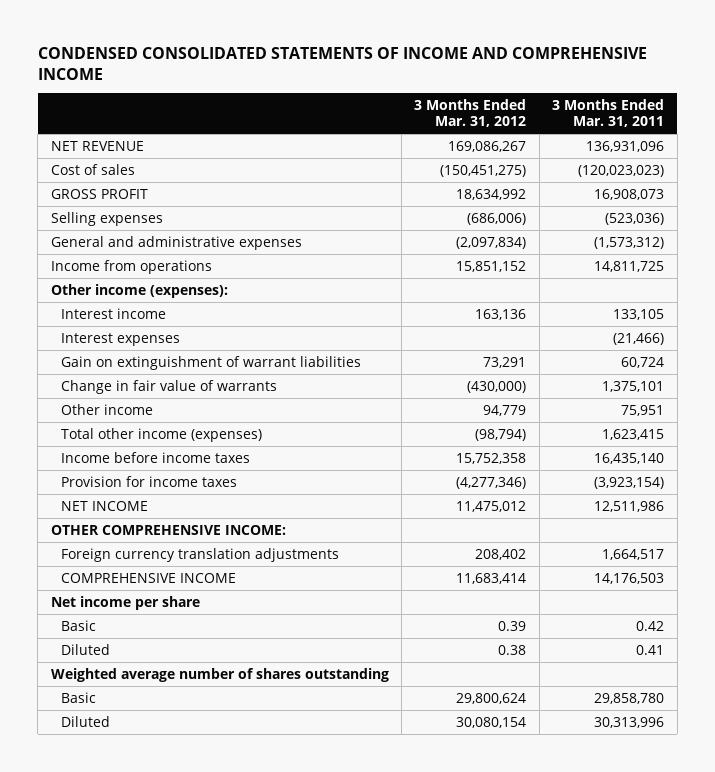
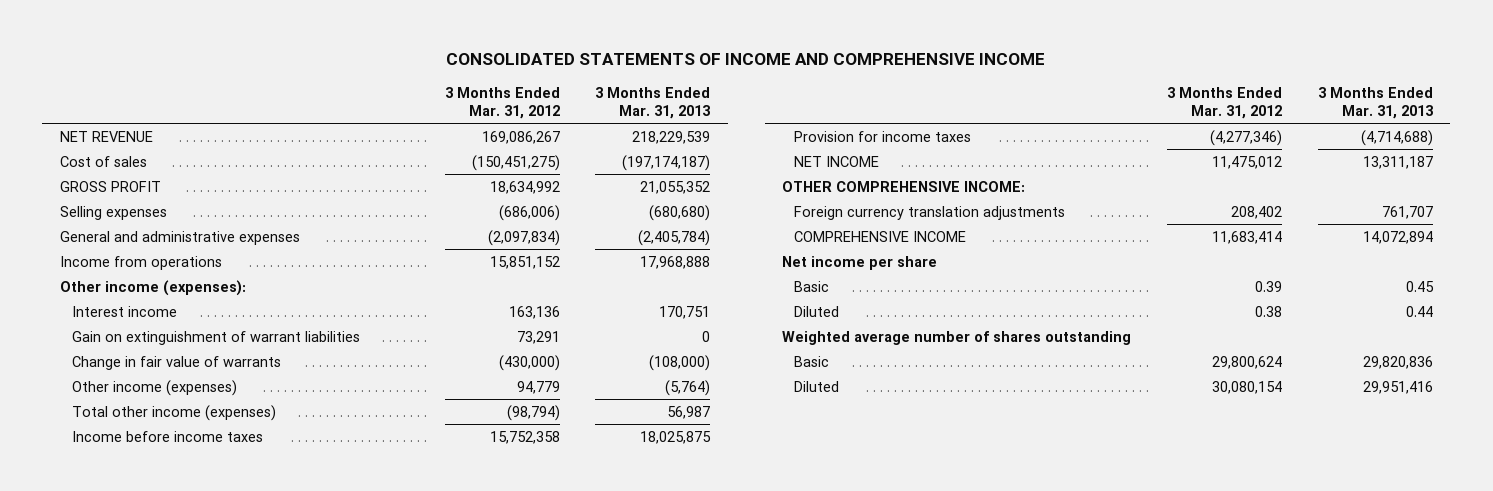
- CONDENSED CONSOLIDATED STATEMENTS OF INCOME AND COMPREHENSIVE INCOME
+ CONSOLIDATED STATEMENTS OF INCOME AND COMPREHENSIVE INCOME
- | 3 Months Ended Mar. 31, 2012 | 3 Months Ended Mar. 31, 2011
+ | 3 Months Ended Mar. 31, 2012 | 3 Months Ended Mar. 31, 2013
- Interest expenses | | (21,466)
- Other income | 94,779 | 75,951
+ Other income (expenses) | 94,779 | (5,764)

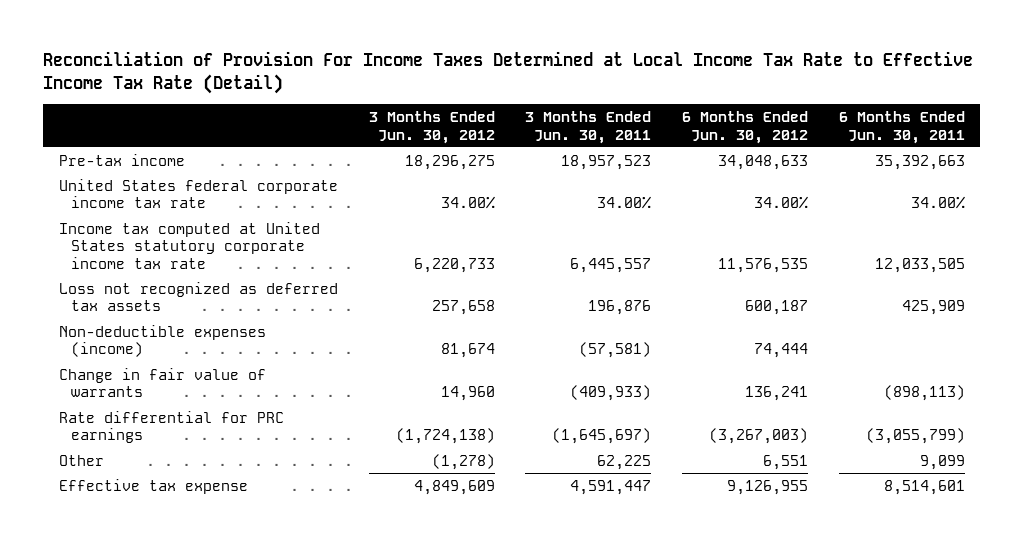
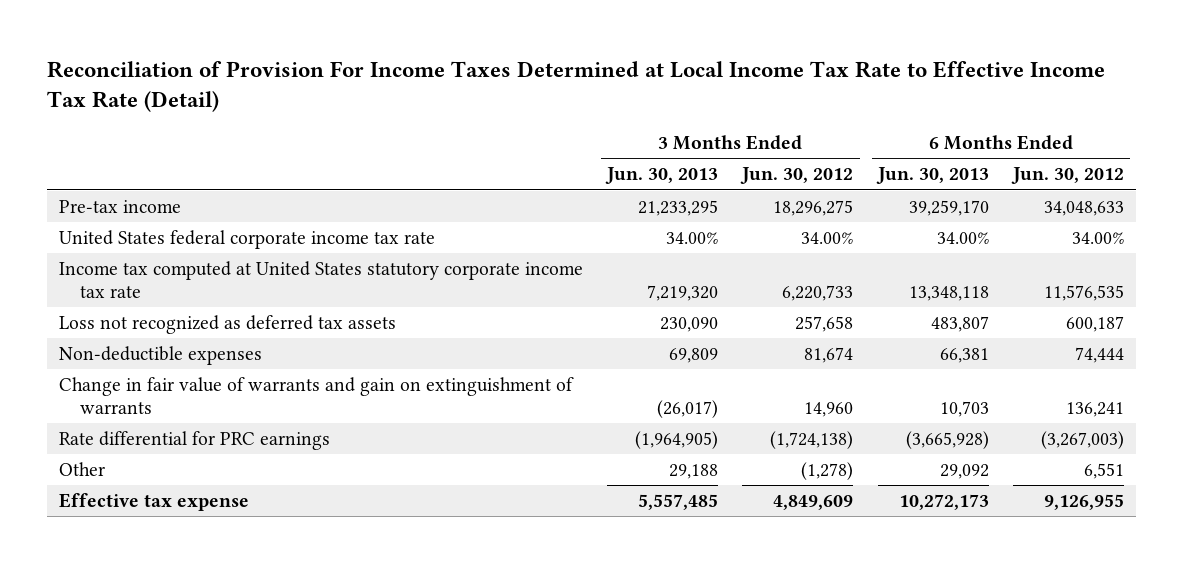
- | 3 Months Ended Jun. 30, 2012 | 3 Months Ended Jun. 30, 2011 | 6 Months Ended Jun. 30, 2012 | 6 Months Ended Jun. 30, 2011
+ | 3 Months Ended Jun. 30, 2013 | 3 Months Ended Jun. 30, 2012 | 6 Months Ended Jun. 30, 2013 | 6 Months Ended Jun. 30, 2012
- Non-deductible expenses (income) | 81,674 | (57,581) | 74,444 |
- Change in fair value of warrants | 14,960 | (409,933) | 136,241 | (898,113)
+ Non-deductible expenses | 69,809 | 81,674 | 66,381 | 74,444
+ Change in fair value of warrants and gain on extinguishment of warrants | (26,017) | 14,960 | 10,703 | 136,241

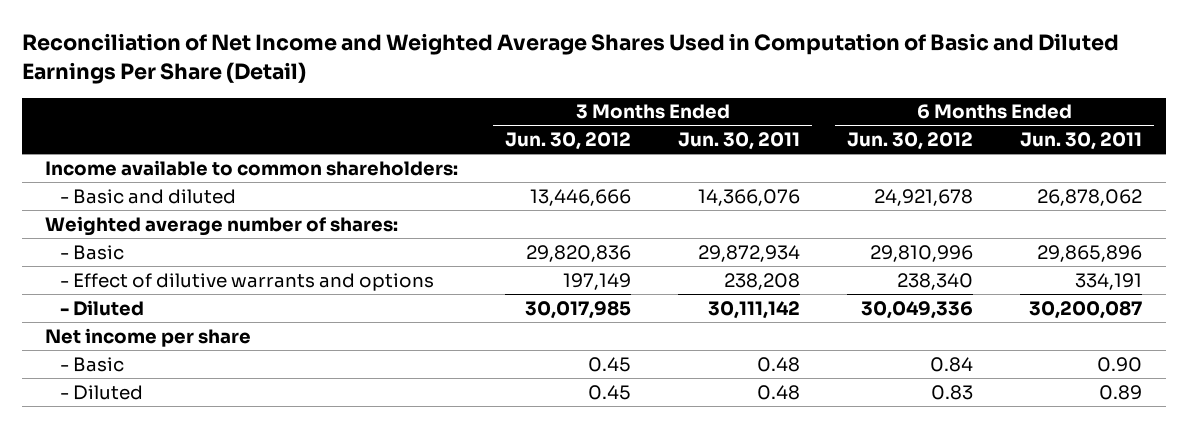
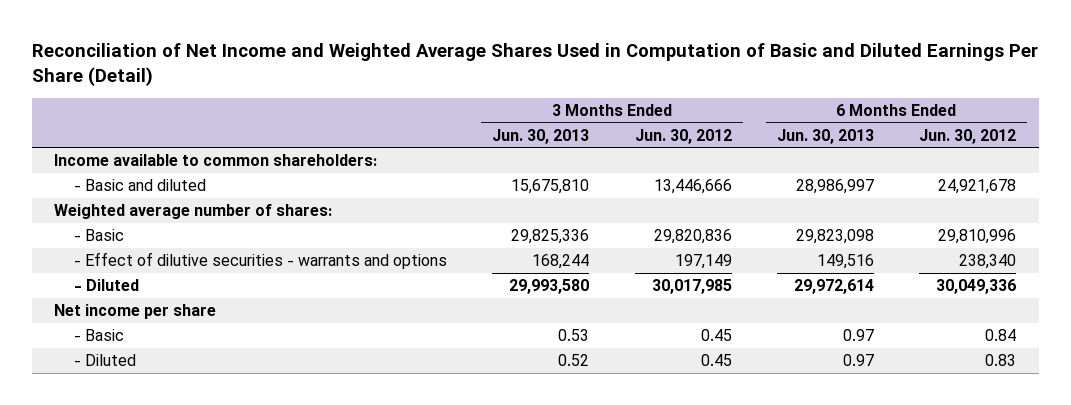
- | 3 Months Ended Jun. 30, 2012 | 3 Months Ended Jun. 30, 2011 | 6 Months Ended Jun. 30, 2012 | 6 Months Ended Jun. 30, 2011
+ | 3 Months Ended Jun. 30, 2013 | 3 Months Ended Jun. 30, 2012 | 6 Months Ended Jun. 30, 2013 | 6 Months Ended Jun. 30, 2012
- - Effect of dilutive warrants and options | 197,149 | 238,208 | 238,340 | 334,191
+ - Effect of dilutive securities - warrants and options | 168,244 | 197,149 | 149,516 | 238,340

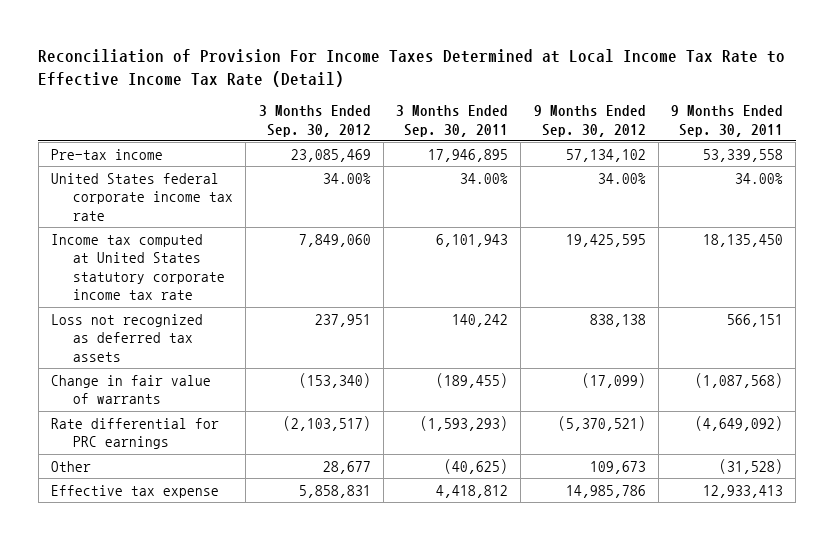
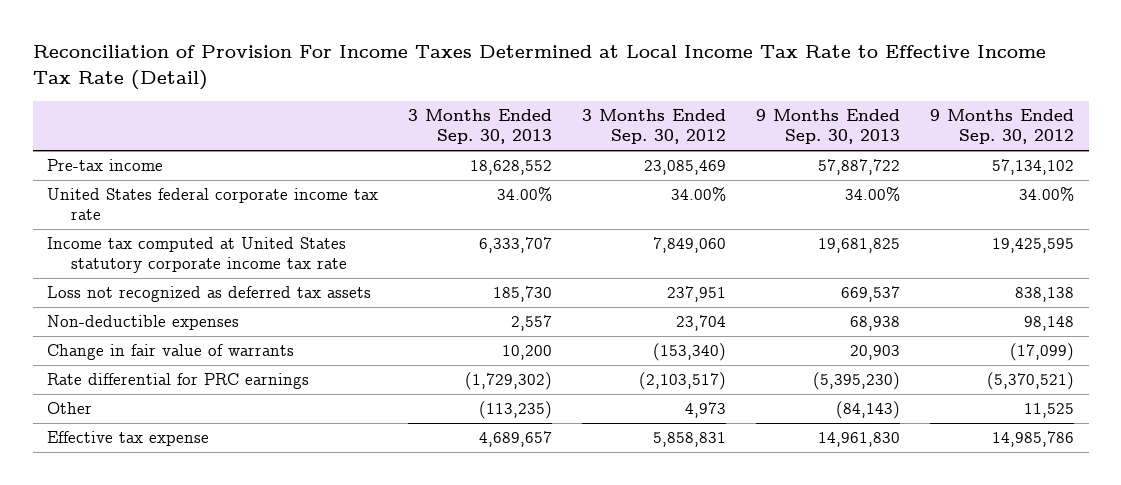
- | 3 Months Ended Sep. 30, 2012 | 3 Months Ended Sep. 30, 2011 | 9 Months Ended Sep. 30, 2012 | 9 Months Ended Sep. 30, 2011
+ | 3 Months Ended Sep. 30, 2013 | 3 Months Ended Sep. 30, 2012 | 9 Months Ended Sep. 30, 2013 | 9 Months Ended Sep. 30, 2012
+ Non-deductible expenses | 2,557 | 23,704 | 68,938 | 98,148
- Other | 28,677 | (40,625) | 109,673 | (31,528)
+ Other | (113,235) | 4,973 | (84,143) | 11,525

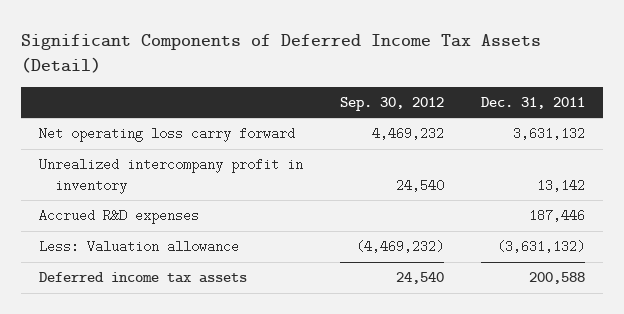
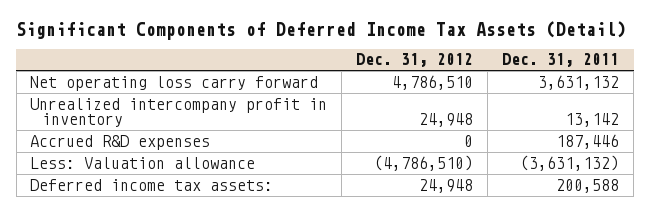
- | Sep. 30, 2012 | Dec. 31, 2011
+ | Dec. 31, 2012 | Dec. 31, 2011
- Deferred income tax assets | 24,540 | 200,588
+ Deferred income tax assets: | 24,948 | 200,588

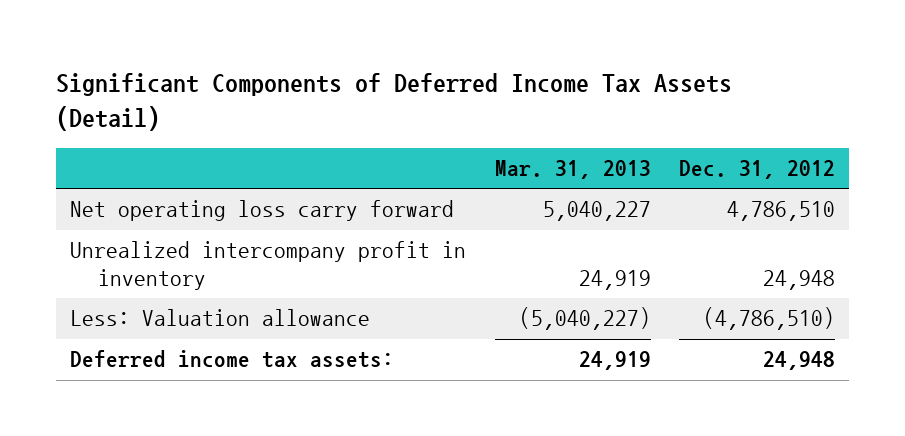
- | Dec. 31, 2012 | Dec. 31, 2011
+ | Mar. 31, 2013 | Dec. 31, 2012
- Accrued R&D expenses | 0 | 187,446

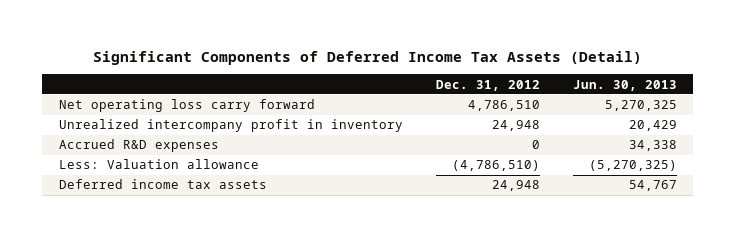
- | Mar. 31, 2013 | Dec. 31, 2012
+ | Dec. 31, 2012 | Jun. 30, 2013
+ Accrued R&D expenses | 0 | 34,338
- Deferred income tax assets: | 24,919 | 24,948
+ Deferred income tax assets | 24,948 | 54,767

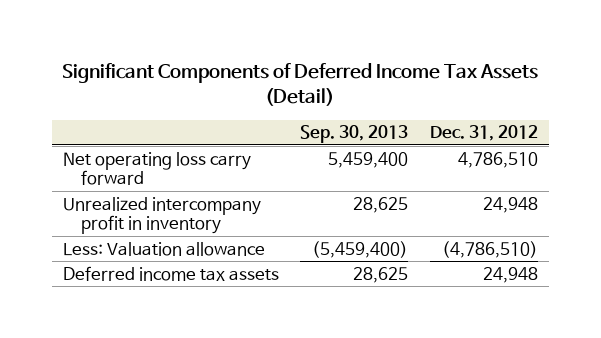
- | Dec. 31, 2012 | Jun. 30, 2013
+ | Sep. 30, 2013 | Dec. 31, 2012
- Accrued R&D expenses | 0 | 34,338

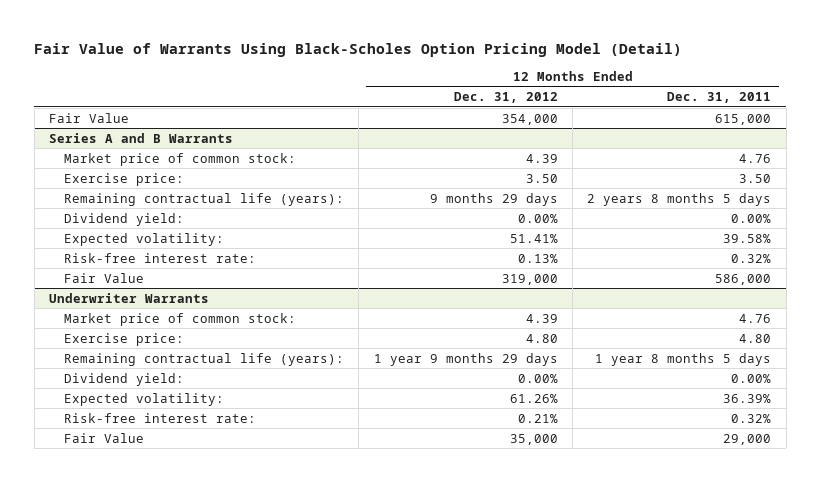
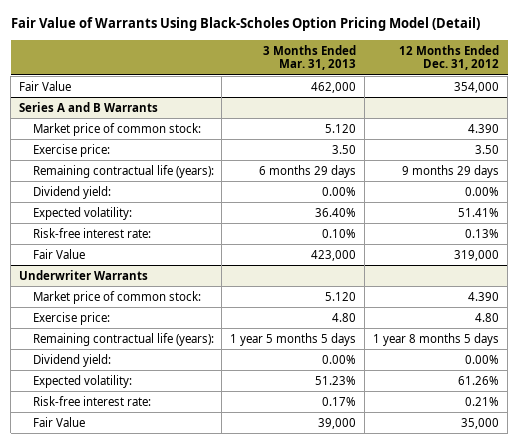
- | 12 Months Ended Dec. 31, 2012 | 12 Months Ended Dec. 31, 2011
+ | 3 Months Ended Mar. 31, 2013 | 12 Months Ended Dec. 31, 2012
@ Series A and B Warrants
- Market price of common stock: | 4.39 | 4.76
+ Market price of common stock: | 5.120 | 4.390
@ Underwriter Warrants
- Market price of common stock: | 4.39 | 4.76
+ Market price of common stock: | 5.120 | 4.390
- Remaining contractual life (years): | 1 year 9 months 29 days | 1 year 8 months 5 days
+ Remaining contractual life (years): | 1 year 5 months 5 days | 1 year 8 months 5 days

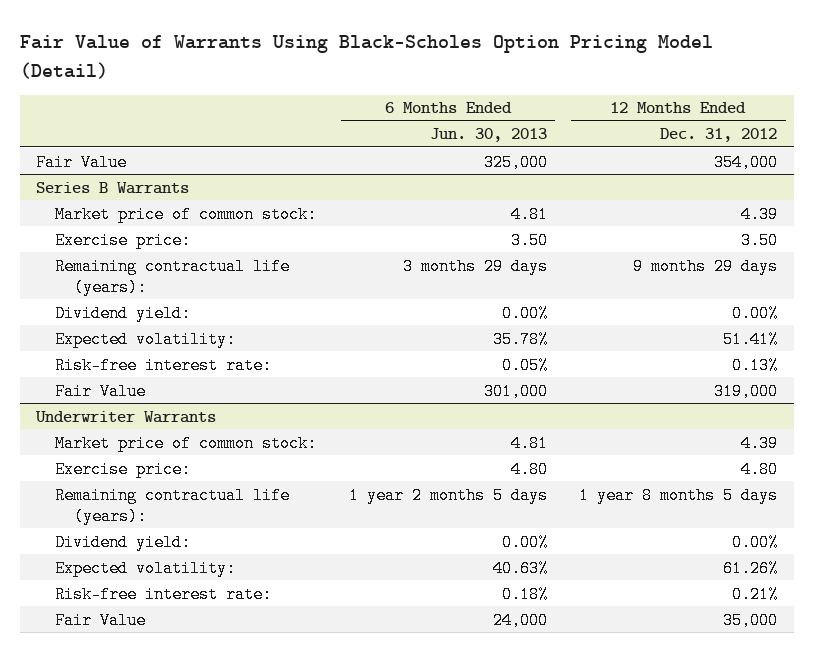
- | 3 Months Ended Mar. 31, 2013 | 12 Months Ended Dec. 31, 2012
+ | 6 Months Ended Jun. 30, 2013 | 12 Months Ended Dec. 31, 2012
- Series A and B Warrants
- Market price of common stock: | 5.120 | 4.390
+ Series B Warrants
+ Market price of common stock: | 4.81 | 4.39
@ Underwriter Warrants
- Market price of common stock: | 5.120 | 4.390
+ Market price of common stock: | 4.81 | 4.39

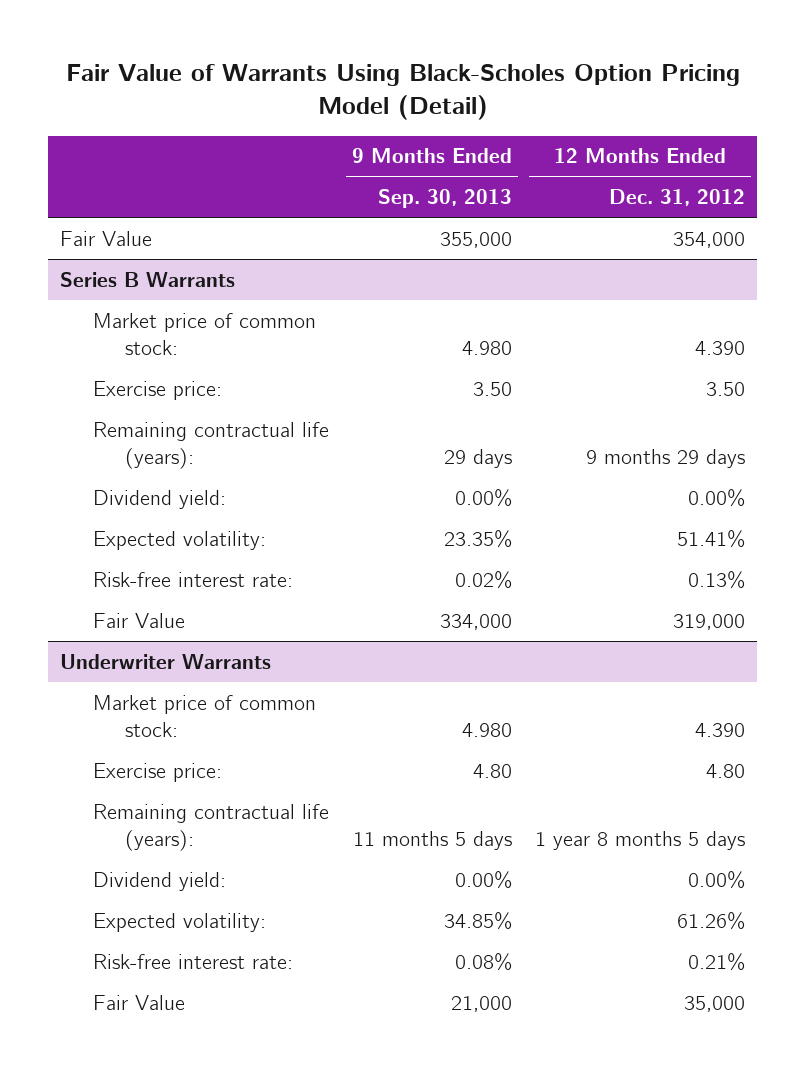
- | 6 Months Ended Jun. 30, 2013 | 12 Months Ended Dec. 31, 2012
+ | 9 Months Ended Sep. 30, 2013 | 12 Months Ended Dec. 31, 2012
@ Series B Warrants
- Market price of common stock: | 4.81 | 4.39
+ Market price of common stock: | 4.980 | 4.390
@ Underwriter Warrants
- Market price of common stock: | 4.81 | 4.39
+ Market price of common stock: | 4.980 | 4.390

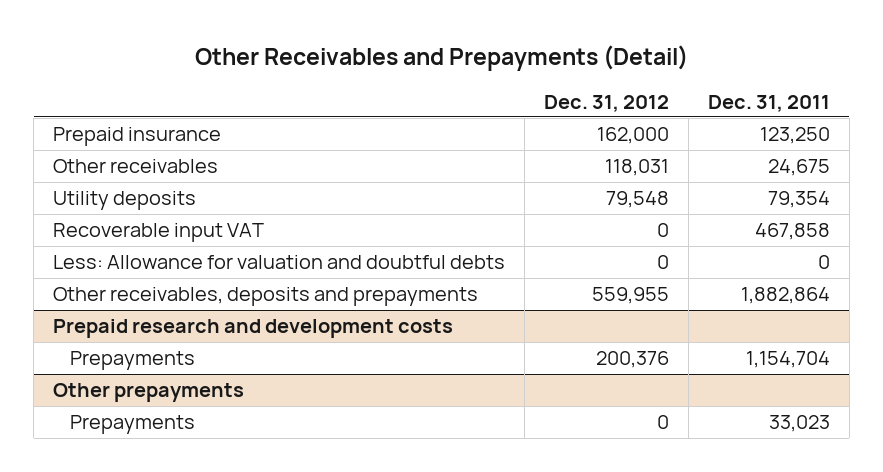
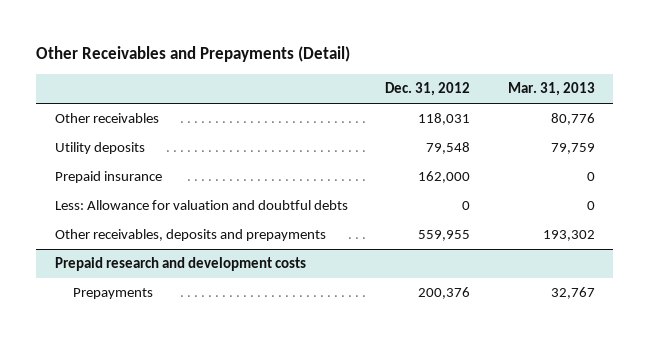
- | Dec. 31, 2012 | Dec. 31, 2011
+ | Dec. 31, 2012 | Mar. 31, 2013
- Recoverable input VAT | 0 | 467,858
moved down: Prepaid insurance | 162,000 | 0
- Other prepayments
- Prepayments | 0 | 33,023

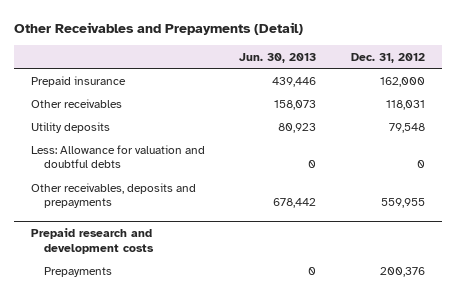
- | Dec. 31, 2012 | Mar. 31, 2013
+ | Jun. 30, 2013 | Dec. 31, 2012
moved up: Prepaid insurance | 439,446 | 162,000

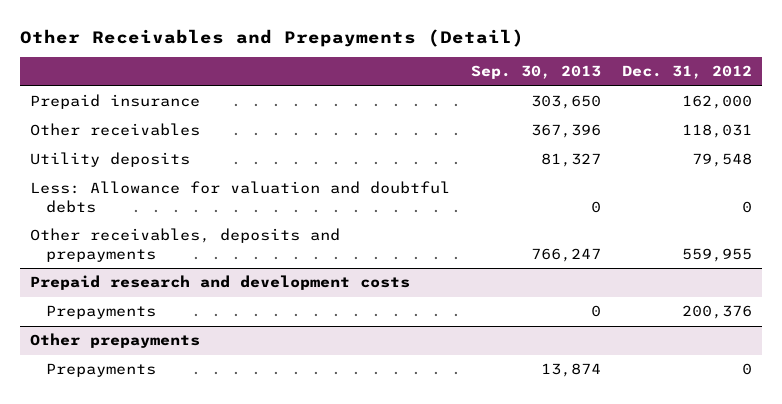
- | Jun. 30, 2013 | Dec. 31, 2012
+ | Sep. 30, 2013 | Dec. 31, 2012
+ Other prepayments
+ Prepayments | 13,874 | 0

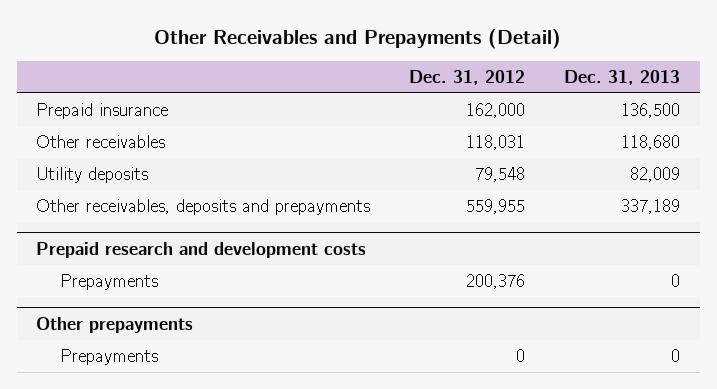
- | Sep. 30, 2013 | Dec. 31, 2012
+ | Dec. 31, 2012 | Dec. 31, 2013
- Less: Allowance for valuation and doubtful debts | 0 | 0

